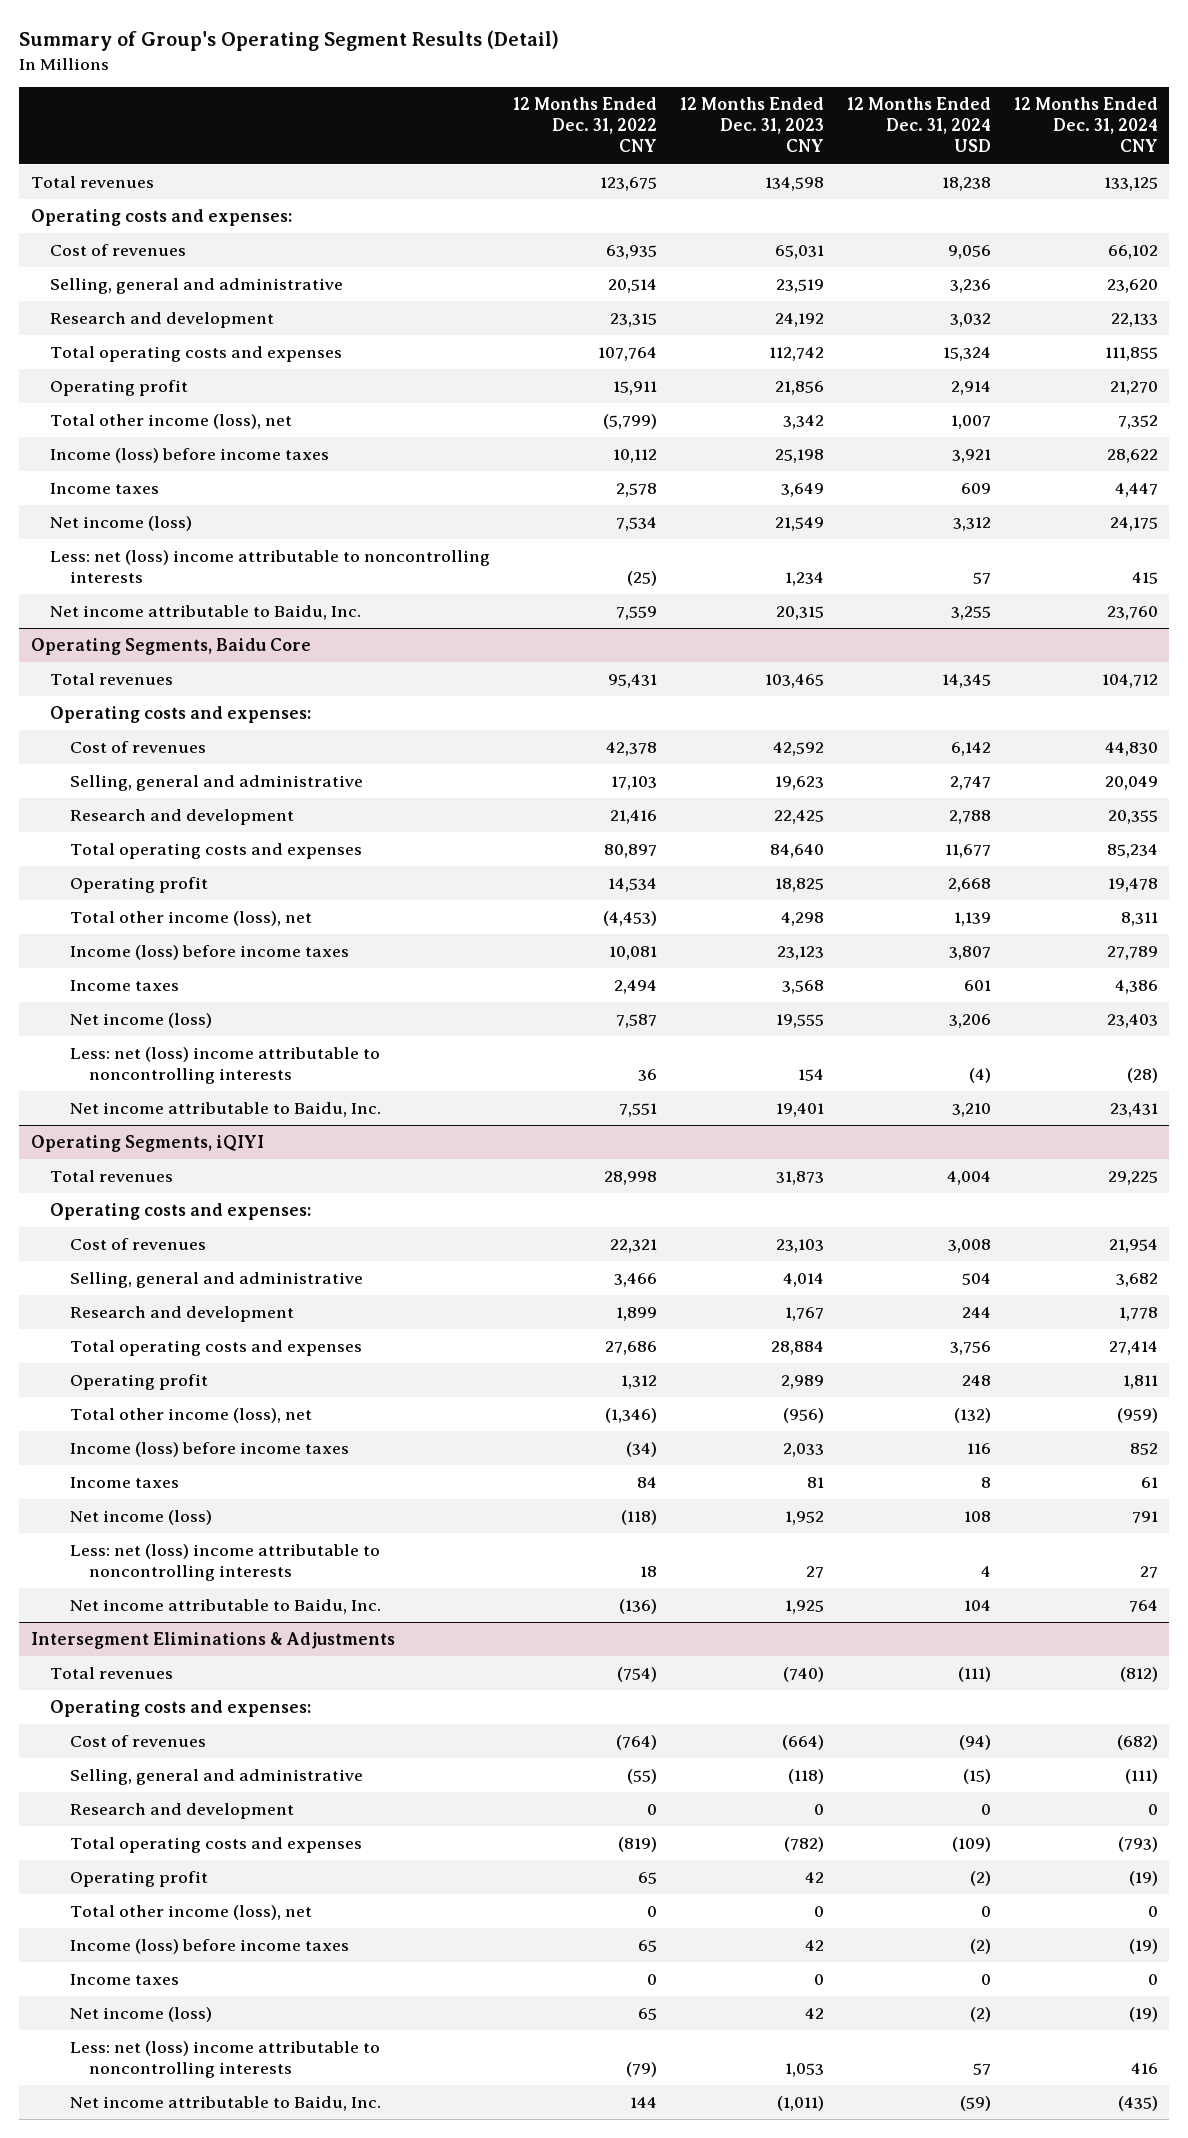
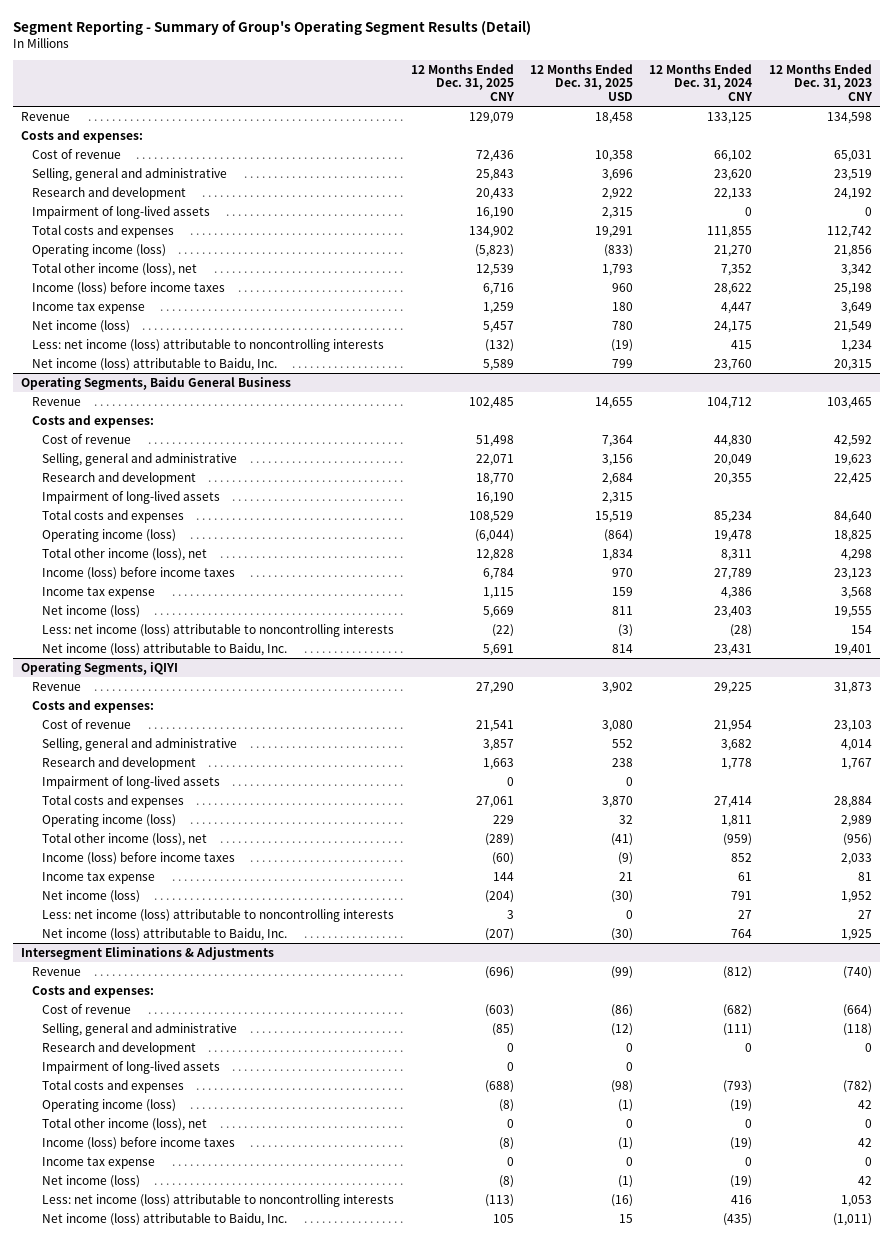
- Summary of Group's Operating Segment Results (Detail)
+ Segment Reporting - Summary of Group's Operating Segment Results (Detail)
- | 12 Months Ended Dec. 31, 2022 CNY | 12 Months Ended Dec. 31, 2023 CNY | 12 Months Ended Dec. 31, 2024 USD | 12 Months Ended Dec. 31, 2024 CNY
+ | 12 Months Ended Dec. 31, 2025 CNY | 12 Months Ended Dec. 31, 2025 USD | 12 Months Ended Dec. 31, 2024 CNY | 12 Months Ended Dec. 31, 2023 CNY
- Total revenues | 123,675 | 134,598 | 18,238 | 133,125
- Operating costs and expenses:
- Cost of revenues | 63,935 | 65,031 | 9,056 | 66,102
+ Revenue | 129,079 | 18,458 | 133,125 | 134,598
+ Costs and expenses:
+ Cost of revenue | 72,436 | 10,358 | 66,102 | 65,031
- Total operating costs and expenses | 107,764 | 112,742 | 15,324 | 111,855
- Operating profit | 15,911 | 21,856 | 2,914 | 21,270
+ Impairment of long-lived assets | 16,190 | 2,315 | 0 | 0
+ Total costs and expenses | 134,902 | 19,291 | 111,855 | 112,742
+ Operating income (loss) | (5,823) | (833) | 21,270 | 21,856
- Income taxes | 2,578 | 3,649 | 609 | 4,447
+ Income tax expense | 1,259 | 180 | 4,447 | 3,649
- Less: net (loss) income attributable to noncontrolling interests | (25) | 1,234 | 57 | 415
- Net income attributable to Baidu, Inc. | 7,559 | 20,315 | 3,255 | 23,760
- Operating Segments, Baidu Core
- Total revenues | 95,431 | 103,465 | 14,345 | 104,712
- Operating costs and expenses:
- Cost of revenues | 42,378 | 42,592 | 6,142 | 44,830
+ Less: net income (loss) attributable to noncontrolling interests | (132) | (19) | 415 | 1,234
+ Net income (loss) attributable to Baidu, Inc. | 5,589 | 799 | 23,760 | 20,315
+ Operating Segments, Baidu General Business
+ Revenue | 102,485 | 14,655 | 104,712 | 103,465
+ Costs and expenses:
+ Cost of revenue | 51,498 | 7,364 | 44,830 | 42,592
- Total operating costs and expenses | 80,897 | 84,640 | 11,677 | 85,234
- Operating profit | 14,534 | 18,825 | 2,668 | 19,478
+ Impairment of long-lived assets | 16,190 | 2,315 | |
+ Total costs and expenses | 108,529 | 15,519 | 85,234 | 84,640
+ Operating income (loss) | (6,044) | (864) | 19,478 | 18,825
- Income taxes | 2,494 | 3,568 | 601 | 4,386
+ Income tax expense | 1,115 | 159 | 4,386 | 3,568
- Less: net (loss) income attributable to noncontrolling interests | 36 | 154 | (4) | (28)
- Net income attributable to Baidu, Inc. | 7,551 | 19,401 | 3,210 | 23,431
+ Less: net income (loss) attributable to noncontrolling interests | (22) | (3) | (28) | 154
+ Net income (loss) attributable to Baidu, Inc. | 5,691 | 814 | 23,431 | 19,401
@ Operating Segments, iQIYI
- Total revenues | 28,998 | 31,873 | 4,004 | 29,225
- Operating costs and expenses:
- Cost of revenues | 22,321 | 23,103 | 3,008 | 21,954
+ Revenue | 27,290 | 3,902 | 29,225 | 31,873
+ Costs and expenses:
+ Cost of revenue | 21,541 | 3,080 | 21,954 | 23,103
- Total operating costs and expenses | 27,686 | 28,884 | 3,756 | 27,414
- Operating profit | 1,312 | 2,989 | 248 | 1,811
+ Impairment of long-lived assets | 0 | 0 | |
+ Total costs and expenses | 27,061 | 3,870 | 27,414 | 28,884
+ Operating income (loss) | 229 | 32 | 1,811 | 2,989
- Income taxes | 84 | 81 | 8 | 61
+ Income tax expense | 144 | 21 | 61 | 81
- Less: net (loss) income attributable to noncontrolling interests | 18 | 27 | 4 | 27
- Net income attributable to Baidu, Inc. | (136) | 1,925 | 104 | 764
+ Less: net income (loss) attributable to noncontrolling interests | 3 | 0 | 27 | 27
+ Net income (loss) attributable to Baidu, Inc. | (207) | (30) | 764 | 1,925
@ Intersegment Eliminations & Adjustments
- Total revenues | (754) | (740) | (111) | (812)
- Operating costs and expenses:
- Cost of revenues | (764) | (664) | (94) | (682)
+ Revenue | (696) | (99) | (812) | (740)
+ Costs and expenses:
+ Cost of revenue | (603) | (86) | (682) | (664)
- Total operating costs and expenses | (819) | (782) | (109) | (793)
- Operating profit | 65 | 42 | (2) | (19)
+ Impairment of long-lived assets | 0 | 0 | |
+ Total costs and expenses | (688) | (98) | (793) | (782)
+ Operating income (loss) | (8) | (1) | (19) | 42
- Income taxes | 0 | 0 | 0 | 0
+ Income tax expense | 0 | 0 | 0 | 0
- Less: net (loss) income attributable to noncontrolling interests | (79) | 1,053 | 57 | 416
- Net income attributable to Baidu, Inc. | 144 | (1,011) | (59) | (435)
+ Less: net income (loss) attributable to noncontrolling interests | (113) | (16) | 416 | 1,053
+ Net income (loss) attributable to Baidu, Inc. | 105 | 15 | (435) | (1,011)

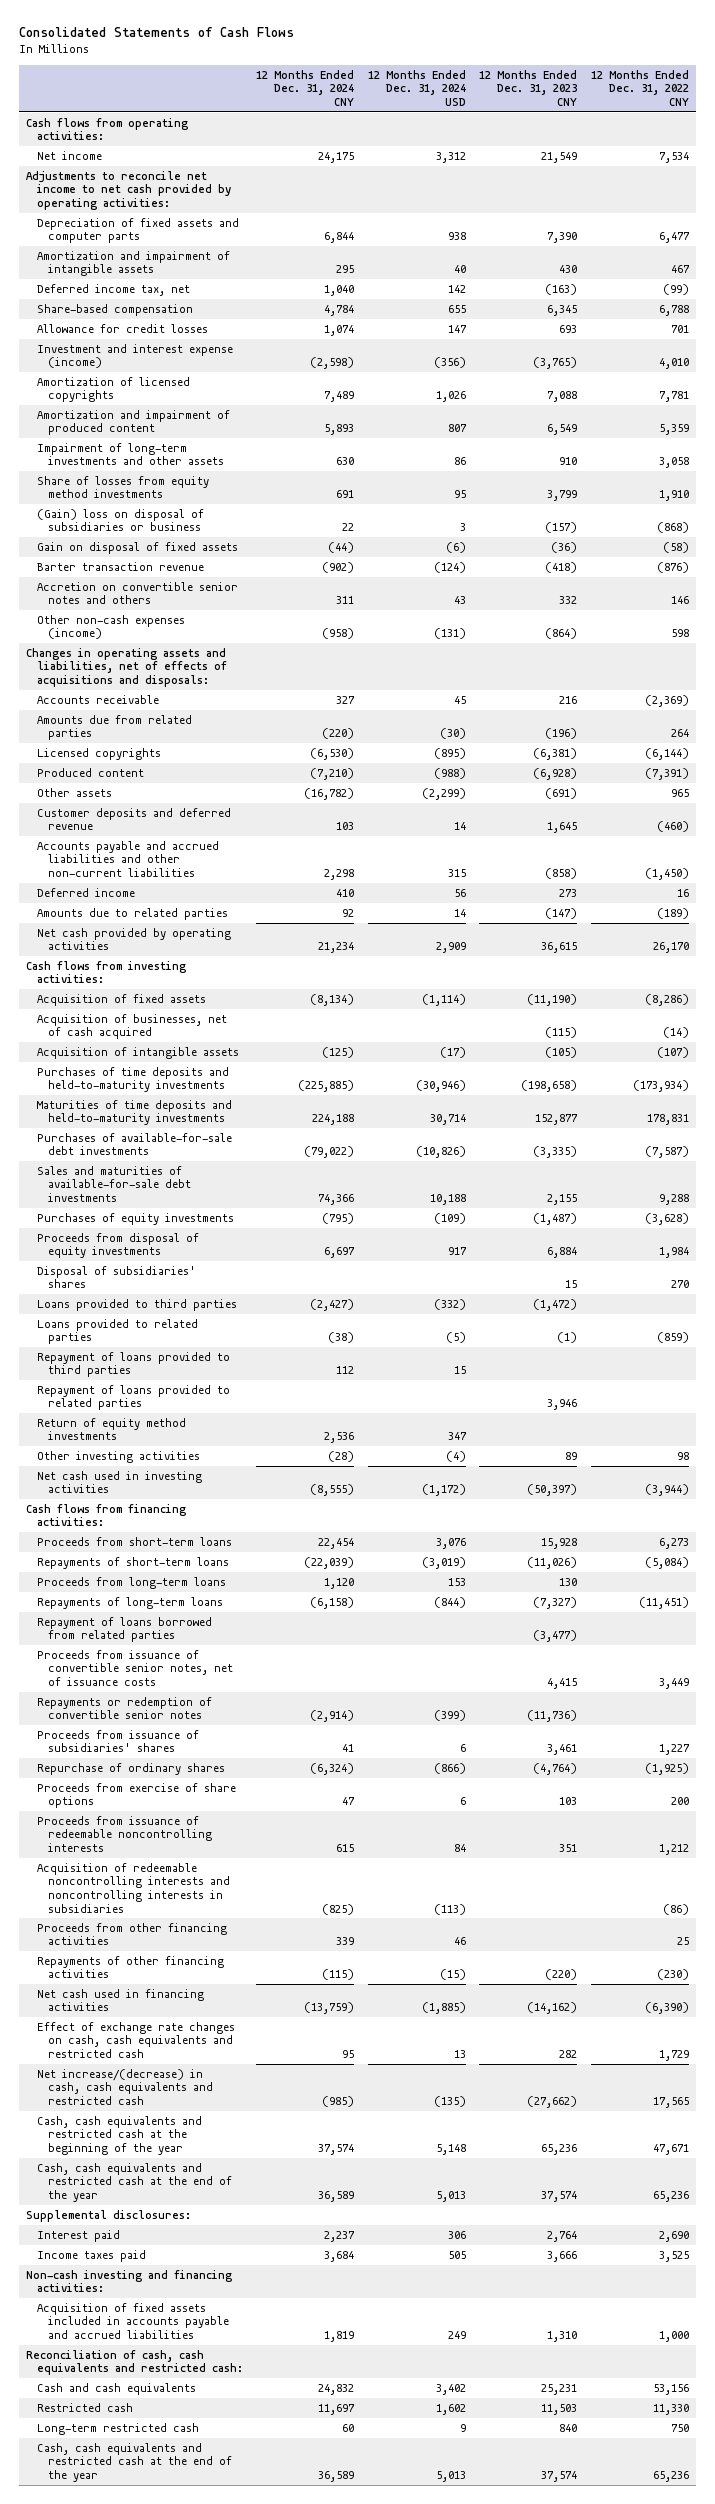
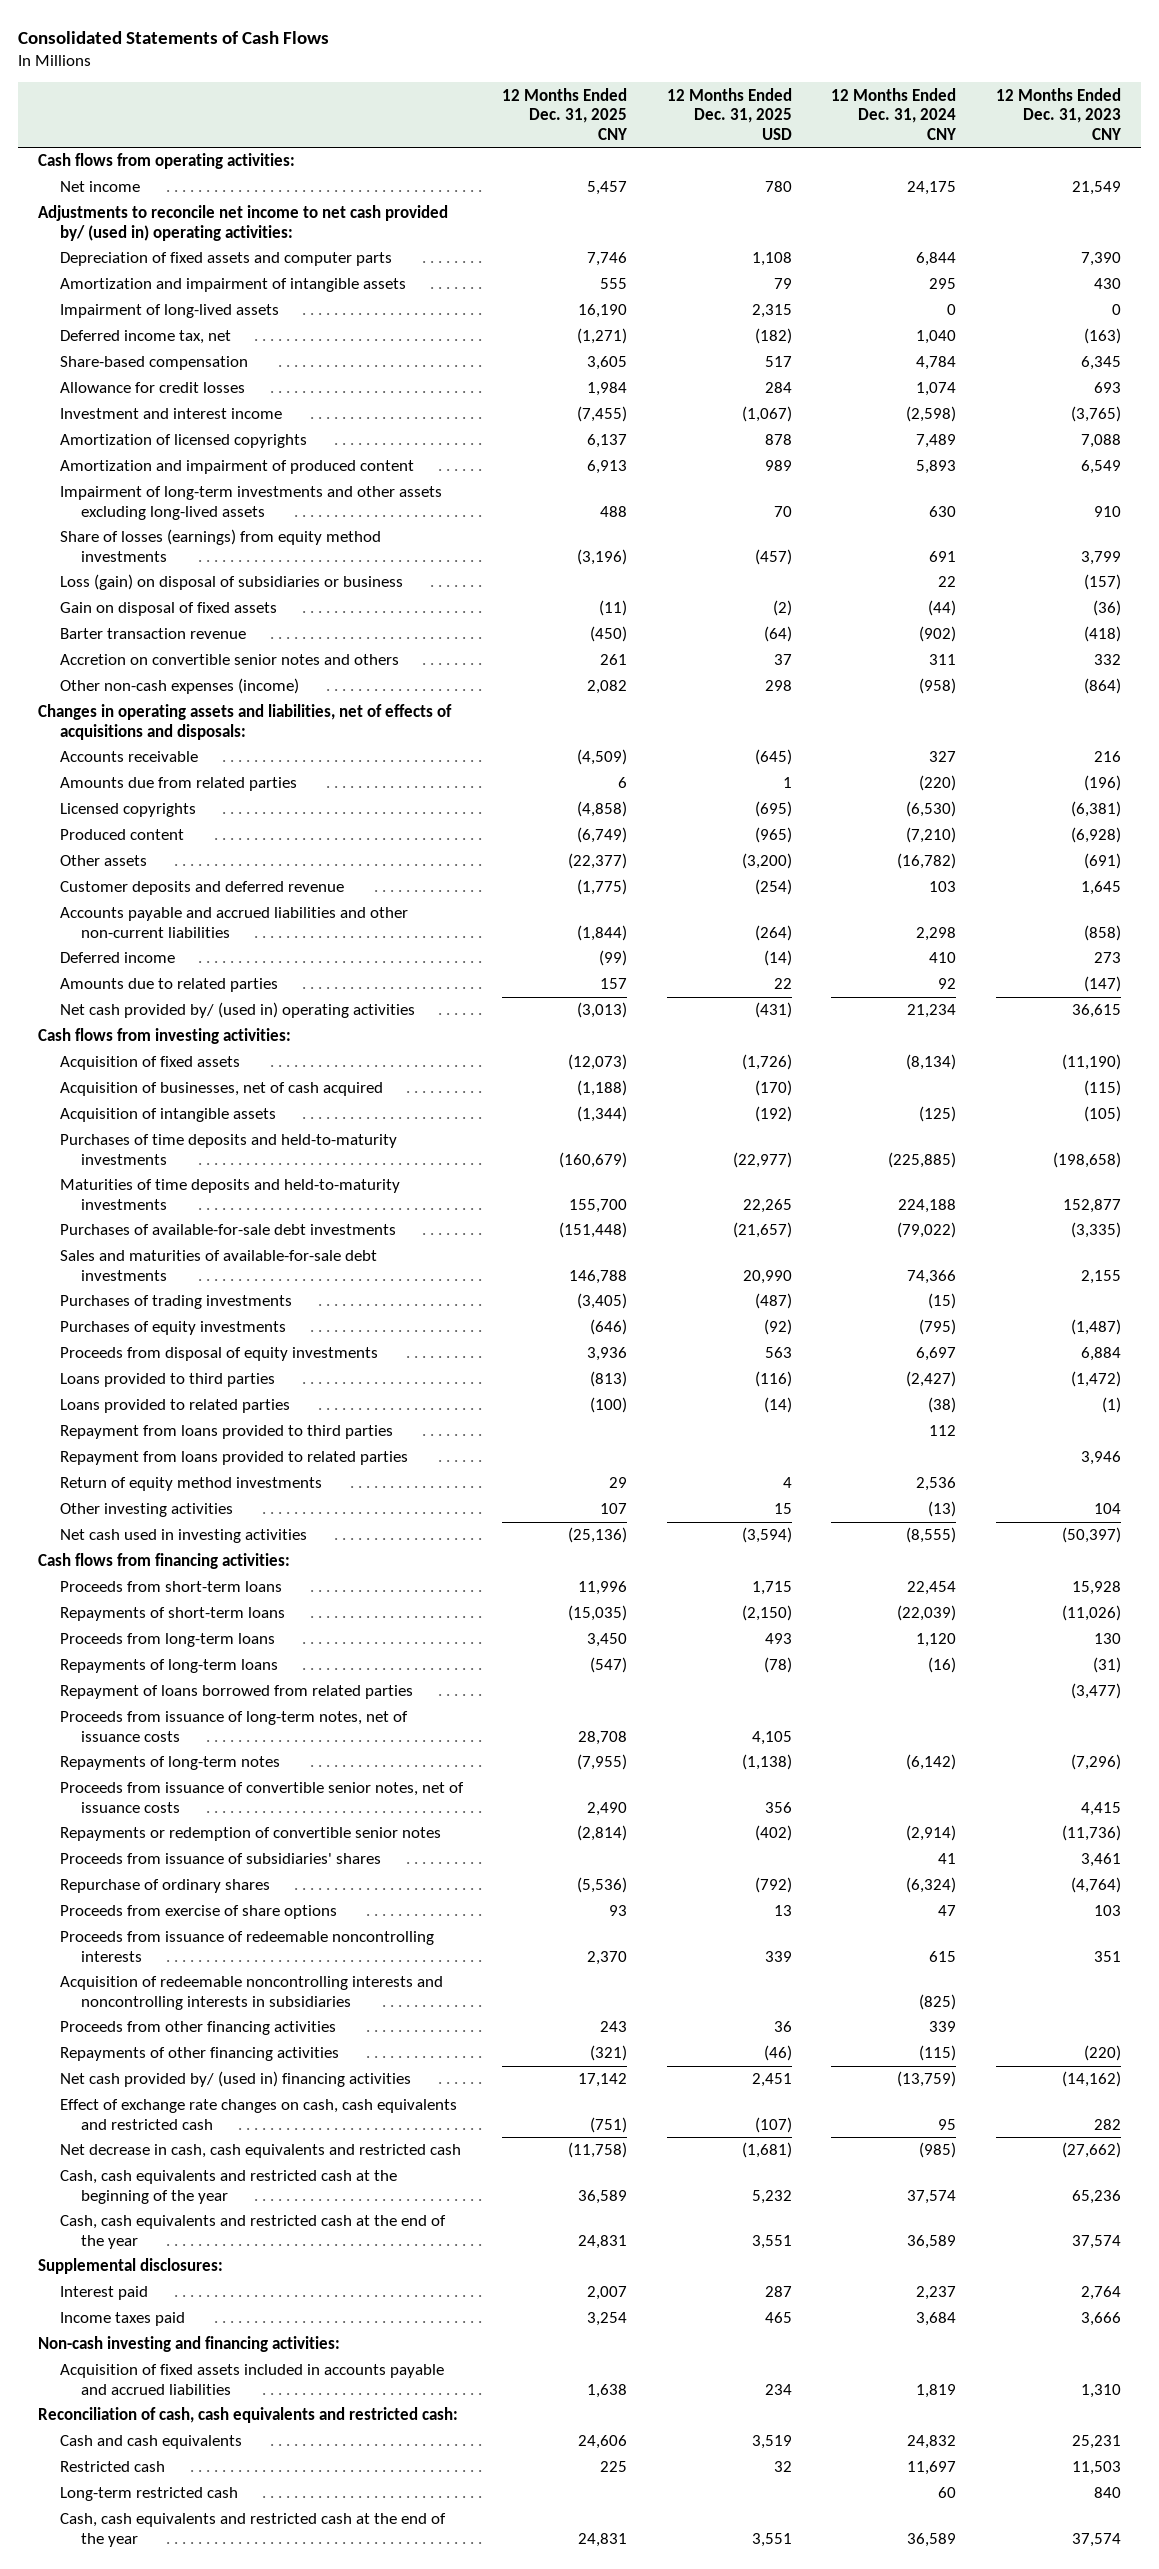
- | 12 Months Ended Dec. 31, 2024 CNY | 12 Months Ended Dec. 31, 2024 USD | 12 Months Ended Dec. 31, 2023 CNY | 12 Months Ended Dec. 31, 2022 CNY
+ | 12 Months Ended Dec. 31, 2025 CNY | 12 Months Ended Dec. 31, 2025 USD | 12 Months Ended Dec. 31, 2024 CNY | 12 Months Ended Dec. 31, 2023 CNY
- Adjustments to reconcile net income to net cash provided by operating activities:
+ Adjustments to reconcile net income to net cash provided by/ (used in) operating activities:
+ Impairment of long-lived assets | 16,190 | 2,315 | 0 | 0
- Investment and interest expense (income) | (2,598) | (356) | (3,765) | 4,010
+ Investment and interest income | (7,455) | (1,067) | (2,598) | (3,765)
- Impairment of long-term investments and other assets | 630 | 86 | 910 | 3,058
- Share of losses from equity method investments | 691 | 95 | 3,799 | 1,910
- (Gain) loss on disposal of subsidiaries or business | 22 | 3 | (157) | (868)
+ Impairment of long-term investments and other assets excluding long-lived assets | 488 | 70 | 630 | 910
+ Share of losses (earnings) from equity method investments | (3,196) | (457) | 691 | 3,799
+ Loss (gain) on disposal of subsidiaries or business | | | 22 | (157)
- Net cash provided by operating activities | 21,234 | 2,909 | 36,615 | 26,170
+ Net cash provided by/ (used in) operating activities | (3,013) | (431) | 21,234 | 36,615
+ Purchases of trading investments | (3,405) | (487) | (15) |
- Disposal of subsidiaries' shares | | | 15 | 270
- Repayment of loans provided to third parties | 112 | 15 | |
- Repayment of loans provided to related parties | | | 3,946 |
+ Repayment from loans provided to third parties | | | 112 |
+ Repayment from loans provided to related parties | | | | 3,946
- Other investing activities | (28) | (4) | 89 | 98
+ Other investing activities | 107 | 15 | (13) | 104
- Repayments of long-term loans | (6,158) | (844) | (7,327) | (11,451)
+ Repayments of long-term loans | (547) | (78) | (16) | (31)
+ Proceeds from issuance of long-term notes, net of issuance costs | 28,708 | 4,105 | |
+ Repayments of long-term notes | (7,955) | (1,138) | (6,142) | (7,296)
- Net cash used in financing activities | (13,759) | (1,885) | (14,162) | (6,390)
+ Net cash provided by/ (used in) financing activities | 17,142 | 2,451 | (13,759) | (14,162)
- Net increase/(decrease) in cash, cash equivalents and restricted cash | (985) | (135) | (27,662) | 17,565
+ Net decrease in cash, cash equivalents and restricted cash | (11,758) | (1,681) | (985) | (27,662)

